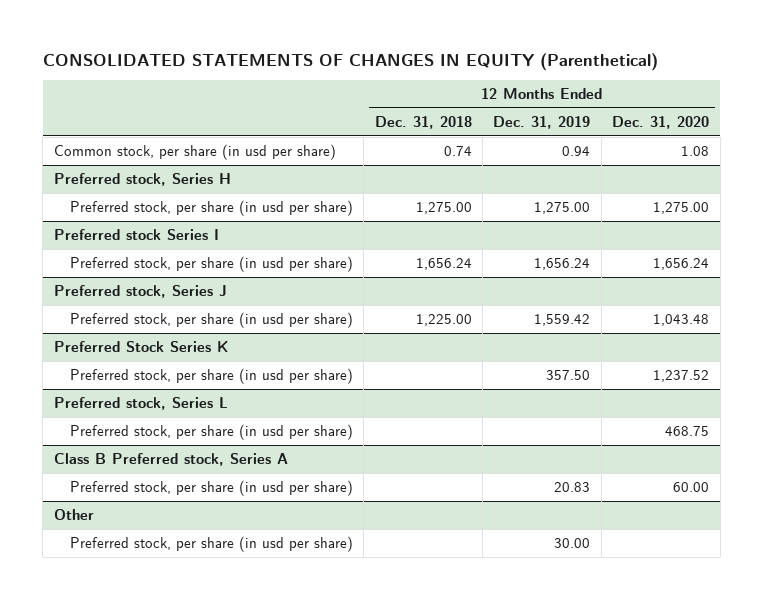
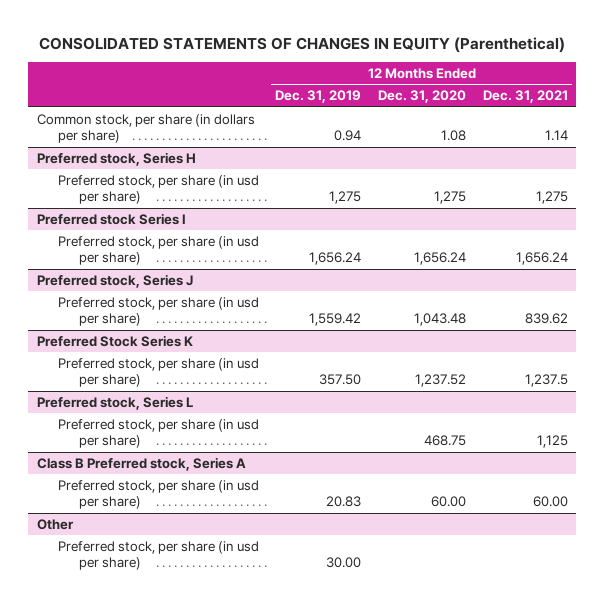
- | 12 Months Ended Dec. 31, 2018 | 12 Months Ended Dec. 31, 2019 | 12 Months Ended Dec. 31, 2020
+ | 12 Months Ended Dec. 31, 2019 | 12 Months Ended Dec. 31, 2020 | 12 Months Ended Dec. 31, 2021
- Common stock, per share (in usd per share) | 0.74 | 0.94 | 1.08
+ Common stock, per share (in dollars per share) | 0.94 | 1.08 | 1.14
@ Preferred stock, Series H
- Preferred stock, per share (in usd per share) | 1,275.00 | 1,275.00 | 1,275.00
+ Preferred stock, per share (in usd per share) | 1,275 | 1,275 | 1,275

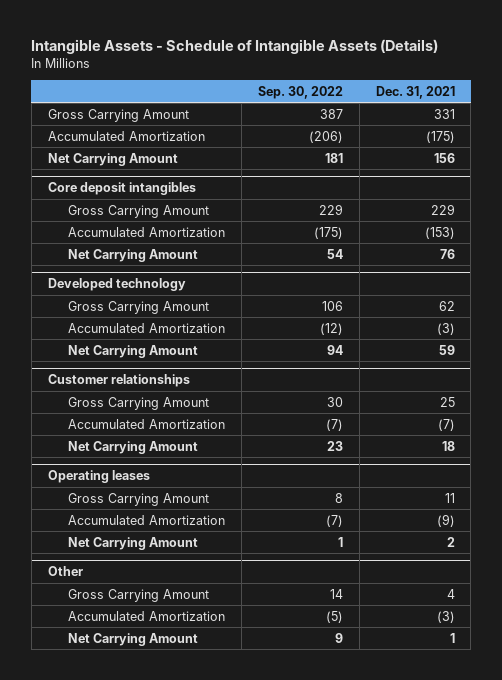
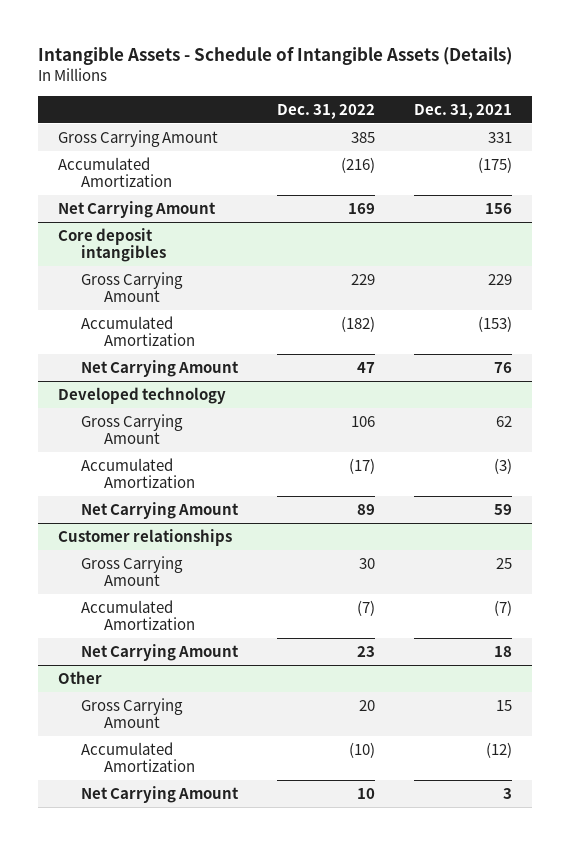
- | Sep. 30, 2022 | Dec. 31, 2021
+ | Dec. 31, 2022 | Dec. 31, 2021
- Operating leases
- Gross Carrying Amount | 8 | 11
- Accumulated Amortization | (7) | (9)
- Net Carrying Amount | 1 | 2
@ Other
- Gross Carrying Amount | 14 | 4
- Accumulated Amortization | (5) | (3)
- Net Carrying Amount | 9 | 1
+ Gross Carrying Amount | 20 | 15
+ Accumulated Amortization | (10) | (12)
+ Net Carrying Amount | 10 | 3

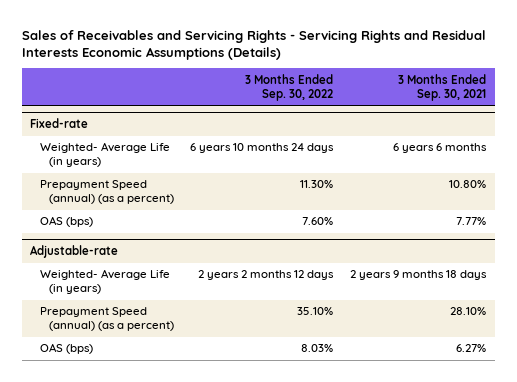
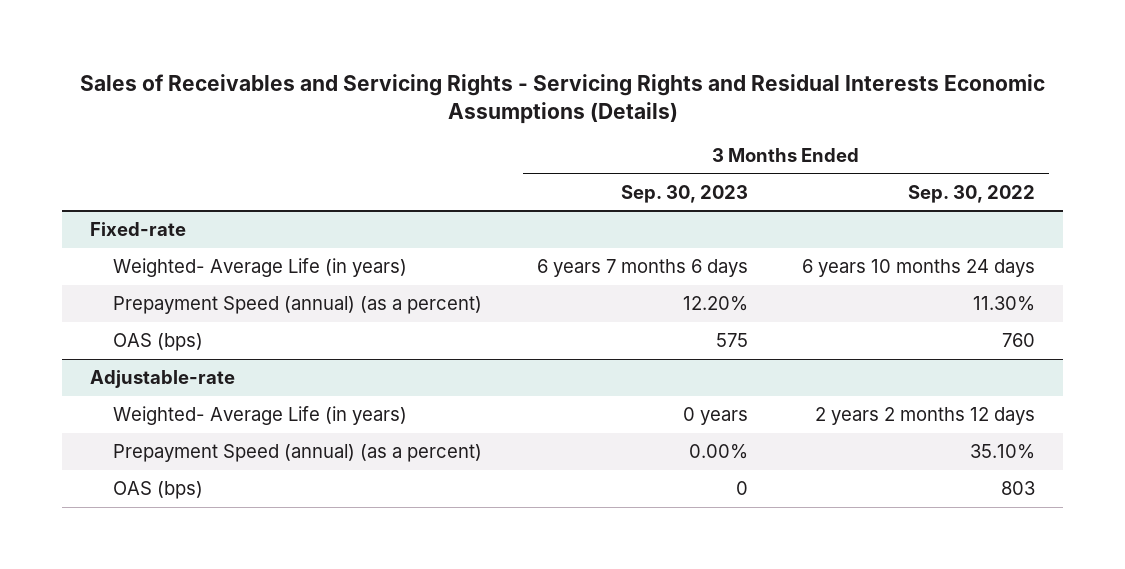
- | 3 Months Ended Sep. 30, 2022 | 3 Months Ended Sep. 30, 2021
+ | 3 Months Ended Sep. 30, 2023 | 3 Months Ended Sep. 30, 2022
@ Fixed-rate
- OAS (bps) | 7.60% | 7.77%
+ OAS (bps) | 575 | 760
@ Adjustable-rate
- OAS (bps) | 8.03% | 6.27%
+ OAS (bps) | 0 | 803

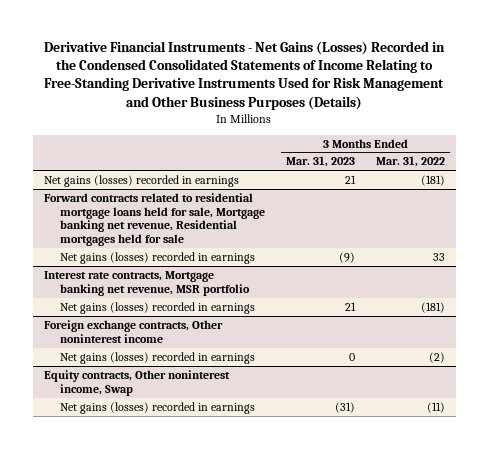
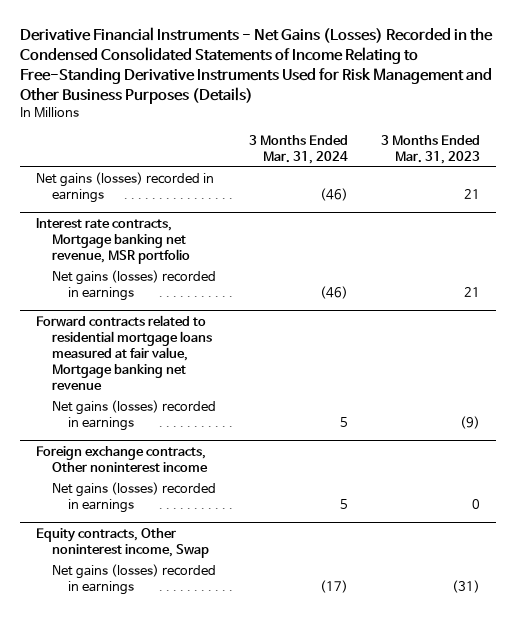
- | 3 Months Ended Mar. 31, 2023 | 3 Months Ended Mar. 31, 2022
+ | 3 Months Ended Mar. 31, 2024 | 3 Months Ended Mar. 31, 2023
- Forward contracts related to residential mortgage loans held for sale, Mortgage banking net revenue, Residential mortgages held for sale
- Net gains (losses) recorded in earnings | (9) | 33
+ Forward contracts related to residential mortgage loans measured at fair value, Mortgage banking net revenue
+ Net gains (losses) recorded in earnings | 5 | (9)

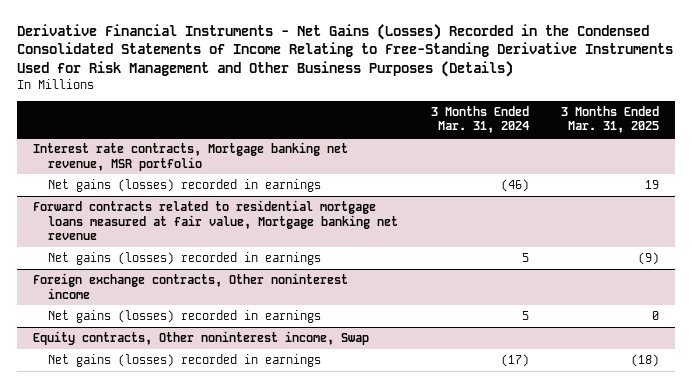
- | 3 Months Ended Mar. 31, 2024 | 3 Months Ended Mar. 31, 2023
+ | 3 Months Ended Mar. 31, 2024 | 3 Months Ended Mar. 31, 2025
- Net gains (losses) recorded in earnings | (46) | 21

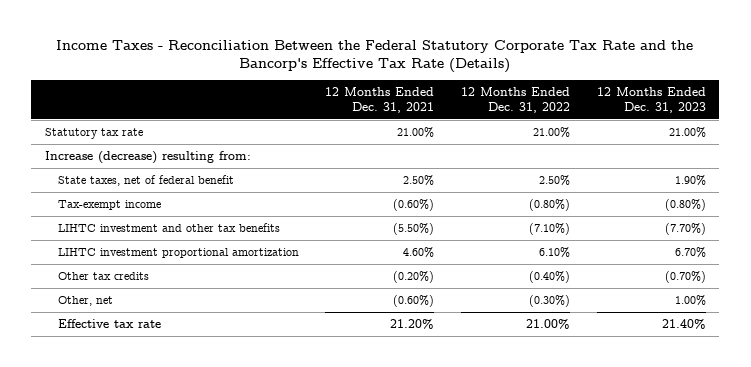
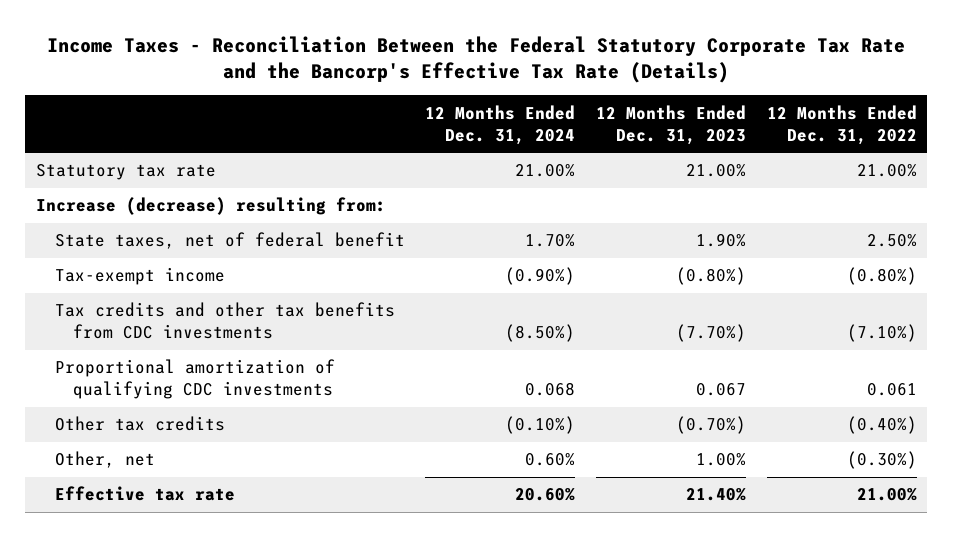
- | 12 Months Ended Dec. 31, 2021 | 12 Months Ended Dec. 31, 2022 | 12 Months Ended Dec. 31, 2023
+ | 12 Months Ended Dec. 31, 2024 | 12 Months Ended Dec. 31, 2023 | 12 Months Ended Dec. 31, 2022
- LIHTC investment and other tax benefits | (5.50%) | (7.10%) | (7.70%)
- LIHTC investment proportional amortization | 4.60% | 6.10% | 6.70%
+ Tax credits and other tax benefits from CDC investments | (8.50%) | (7.70%) | (7.10%)
+ Proportional amortization of qualifying CDC investments | 0.068 | 0.067 | 0.061

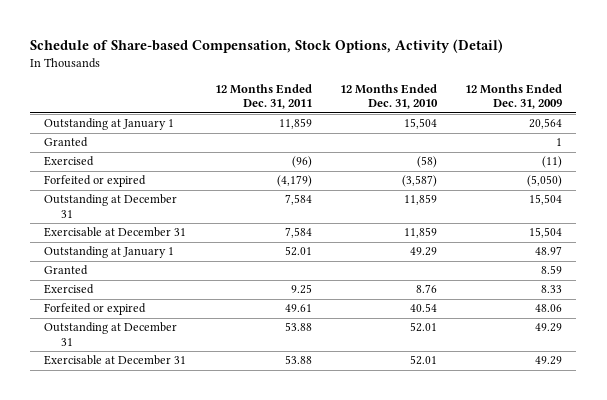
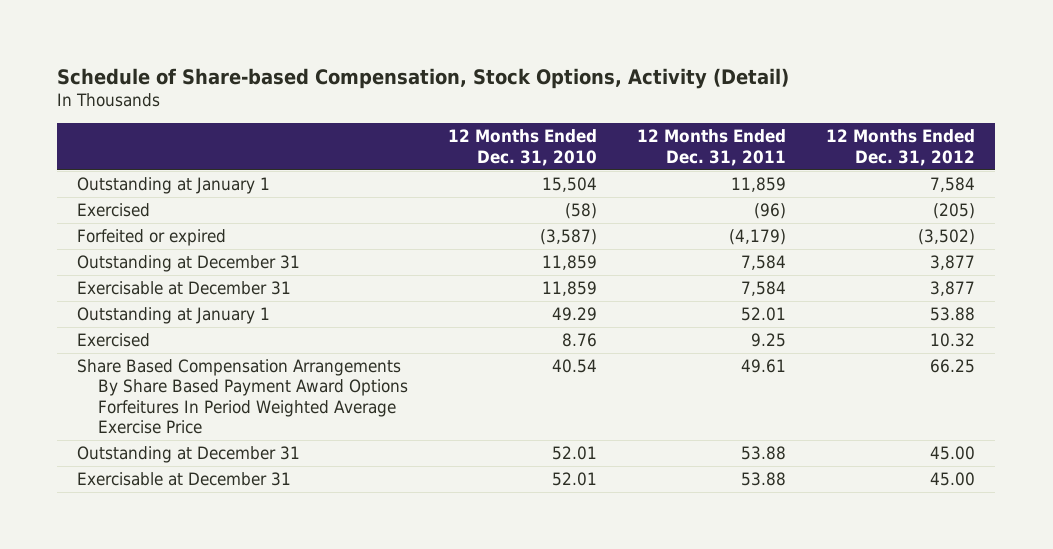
- | 12 Months Ended Dec. 31, 2011 | 12 Months Ended Dec. 31, 2010 | 12 Months Ended Dec. 31, 2009
+ | 12 Months Ended Dec. 31, 2010 | 12 Months Ended Dec. 31, 2011 | 12 Months Ended Dec. 31, 2012
- Granted | | | 1
- Granted | | | 8.59
- Forfeited or expired | 49.61 | 40.54 | 48.06
+ Share Based Compensation Arrangements By Share Based Payment Award Options Forfeitures In Period Weighted Average Exercise Price | 40.54 | 49.61 | 66.25

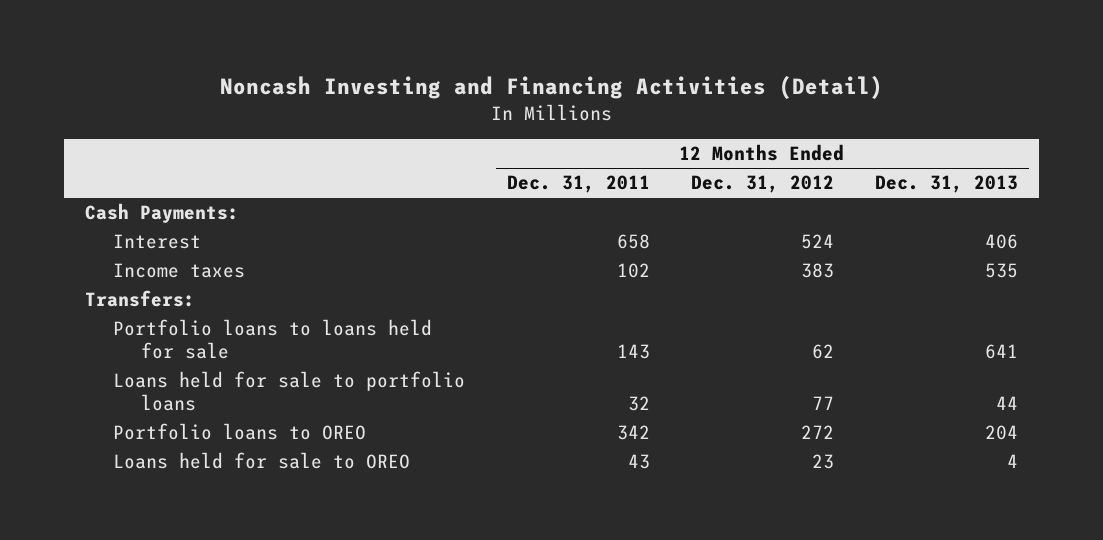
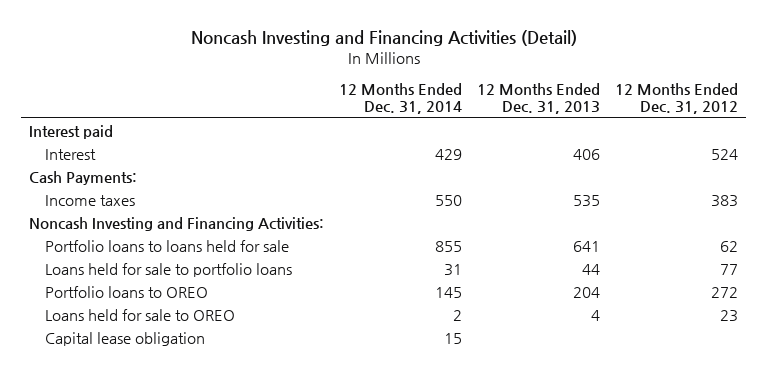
- | 12 Months Ended Dec. 31, 2011 | 12 Months Ended Dec. 31, 2012 | 12 Months Ended Dec. 31, 2013
+ | 12 Months Ended Dec. 31, 2014 | 12 Months Ended Dec. 31, 2013 | 12 Months Ended Dec. 31, 2012
+ Interest paid
moved down: Cash Payments:
- Transfers:
+ Noncash Investing and Financing Activities:
+ Capital lease obligation | 15 | |

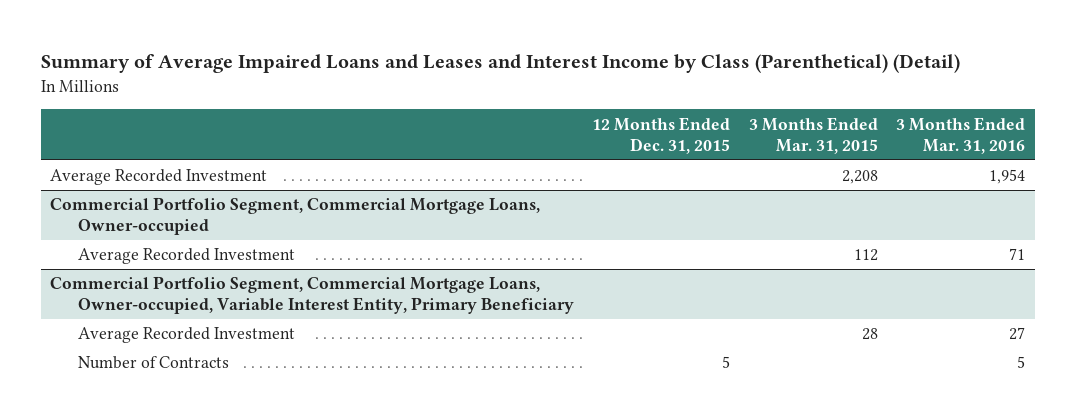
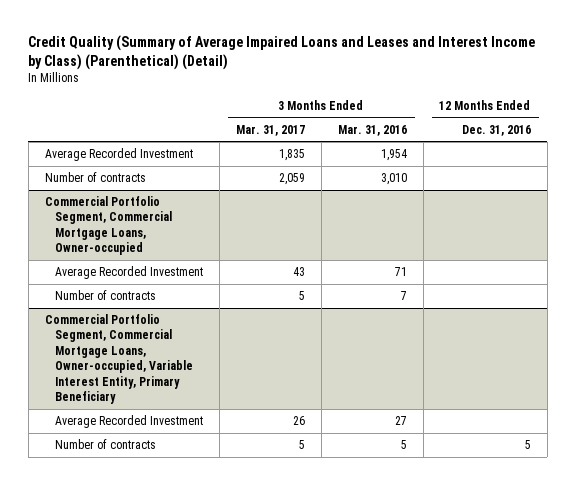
- Summary of Average Impaired Loans and Leases and Interest Income by Class (Parenthetical) (Detail)
+ Credit Quality (Summary of Average Impaired Loans and Leases and Interest Income by Class) (Parenthetical) (Detail)
- | 12 Months Ended Dec. 31, 2015 | 3 Months Ended Mar. 31, 2015 | 3 Months Ended Mar. 31, 2016
+ | 3 Months Ended Mar. 31, 2017 | 3 Months Ended Mar. 31, 2016 | 12 Months Ended Dec. 31, 2016
+ Number of contracts | 2,059 | 3,010 |
@ Commercial Portfolio Segment, Commercial Mortgage Loans, Owner-occupied
+ Number of contracts | 5 | 7 |
@ Commercial Portfolio Segment, Commercial Mortgage Loans, Owner-occupied, Variable Interest Entity, Primary Beneficiary
- Number of Contracts | 5 | | 5
+ Number of contracts | 5 | 5 | 5

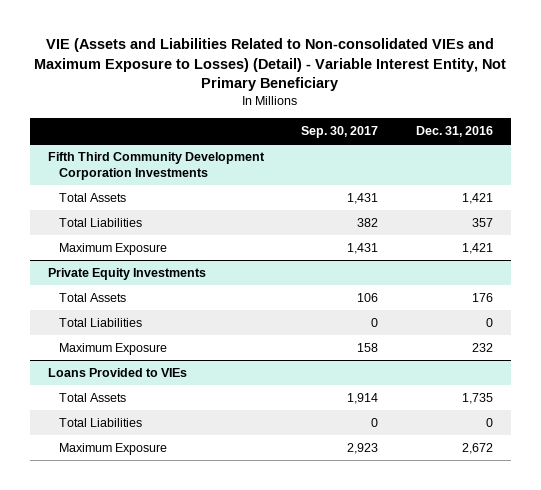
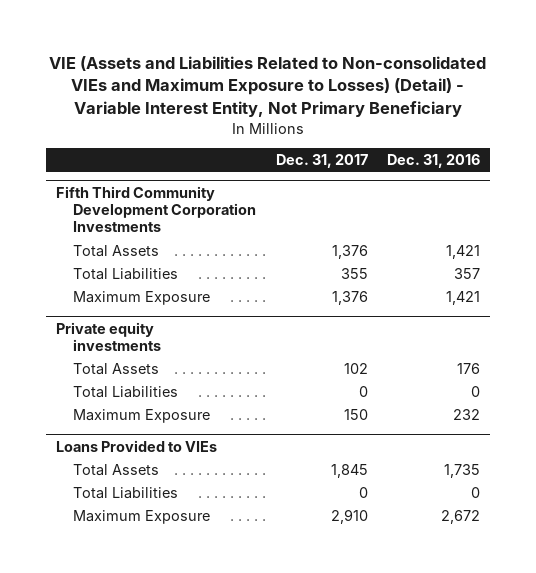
- | Sep. 30, 2017 | Dec. 31, 2016
+ | Dec. 31, 2017 | Dec. 31, 2016
- Private Equity Investments
+ Private equity investments

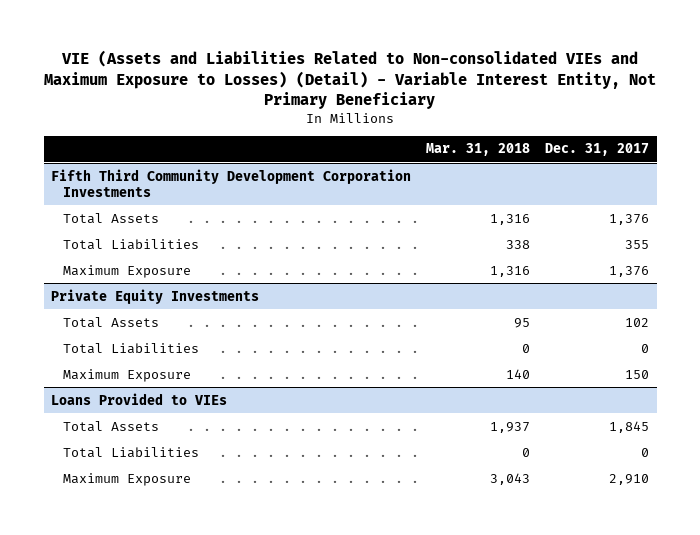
- | Dec. 31, 2017 | Dec. 31, 2016
+ | Mar. 31, 2018 | Dec. 31, 2017
- Private equity investments
+ Private Equity Investments

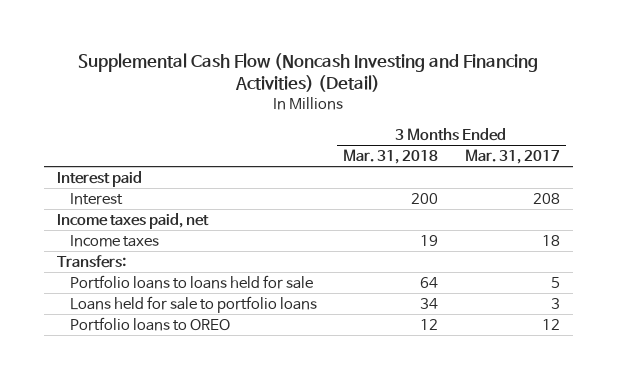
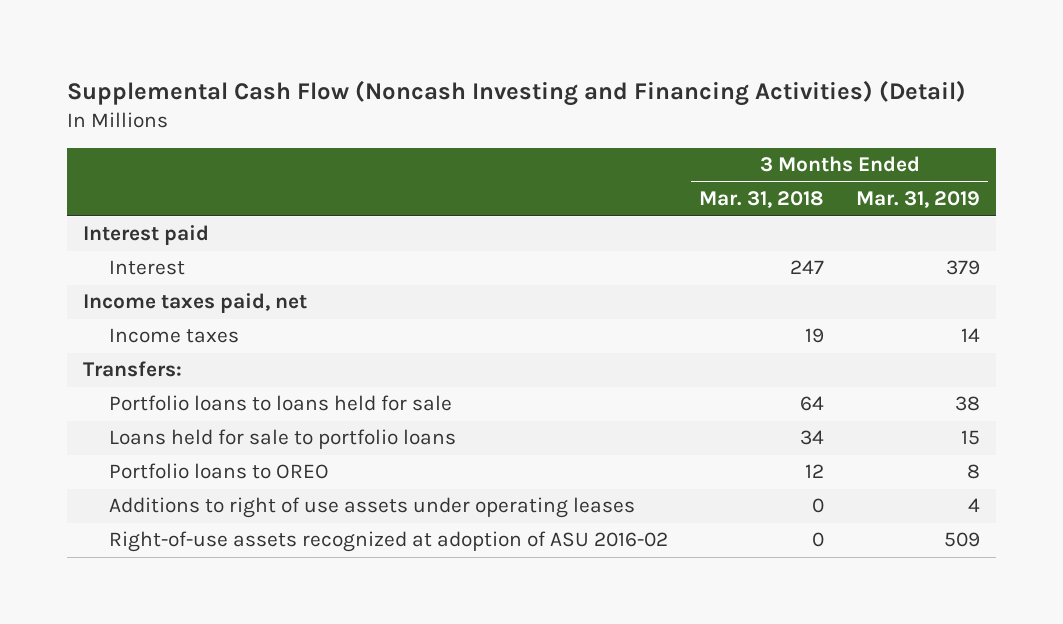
- | 3 Months Ended Mar. 31, 2018 | 3 Months Ended Mar. 31, 2017
+ | 3 Months Ended Mar. 31, 2018 | 3 Months Ended Mar. 31, 2019
- Interest | 200 | 208
+ Interest | 247 | 379
+ Additions to right of use assets under operating leases | 0 | 4
+ Right-of-use assets recognized at adoption of ASU 2016-02 | 0 | 509

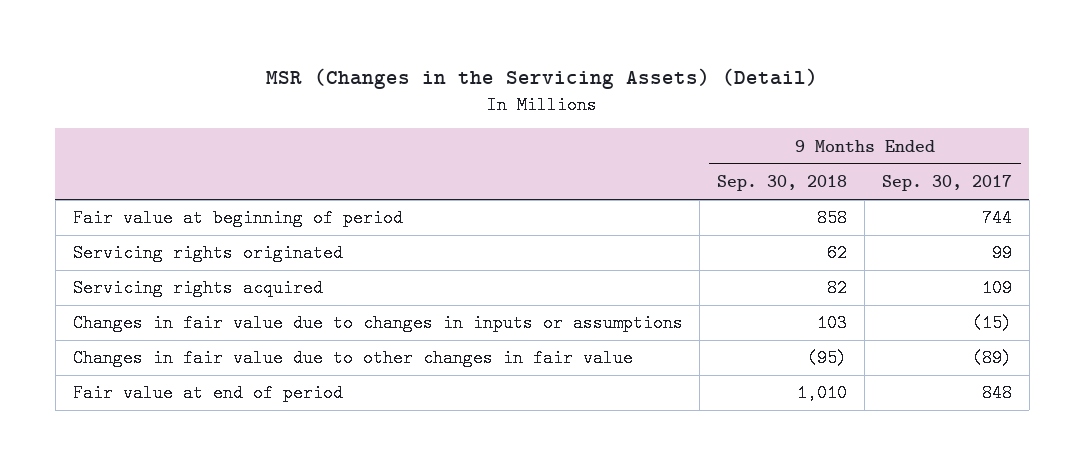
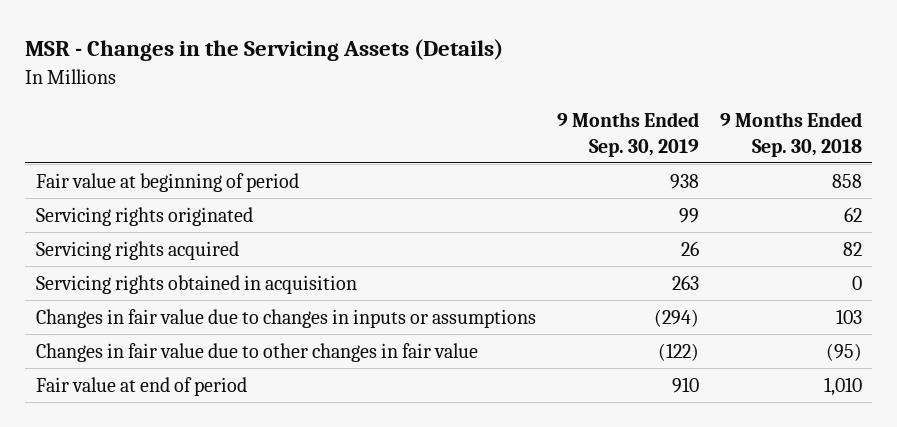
- MSR (Changes in the Servicing Assets) (Detail)
+ MSR - Changes in the Servicing Assets (Details)
- | 9 Months Ended Sep. 30, 2018 | 9 Months Ended Sep. 30, 2017
+ | 9 Months Ended Sep. 30, 2019 | 9 Months Ended Sep. 30, 2018
+ Servicing rights obtained in acquisition | 263 | 0

